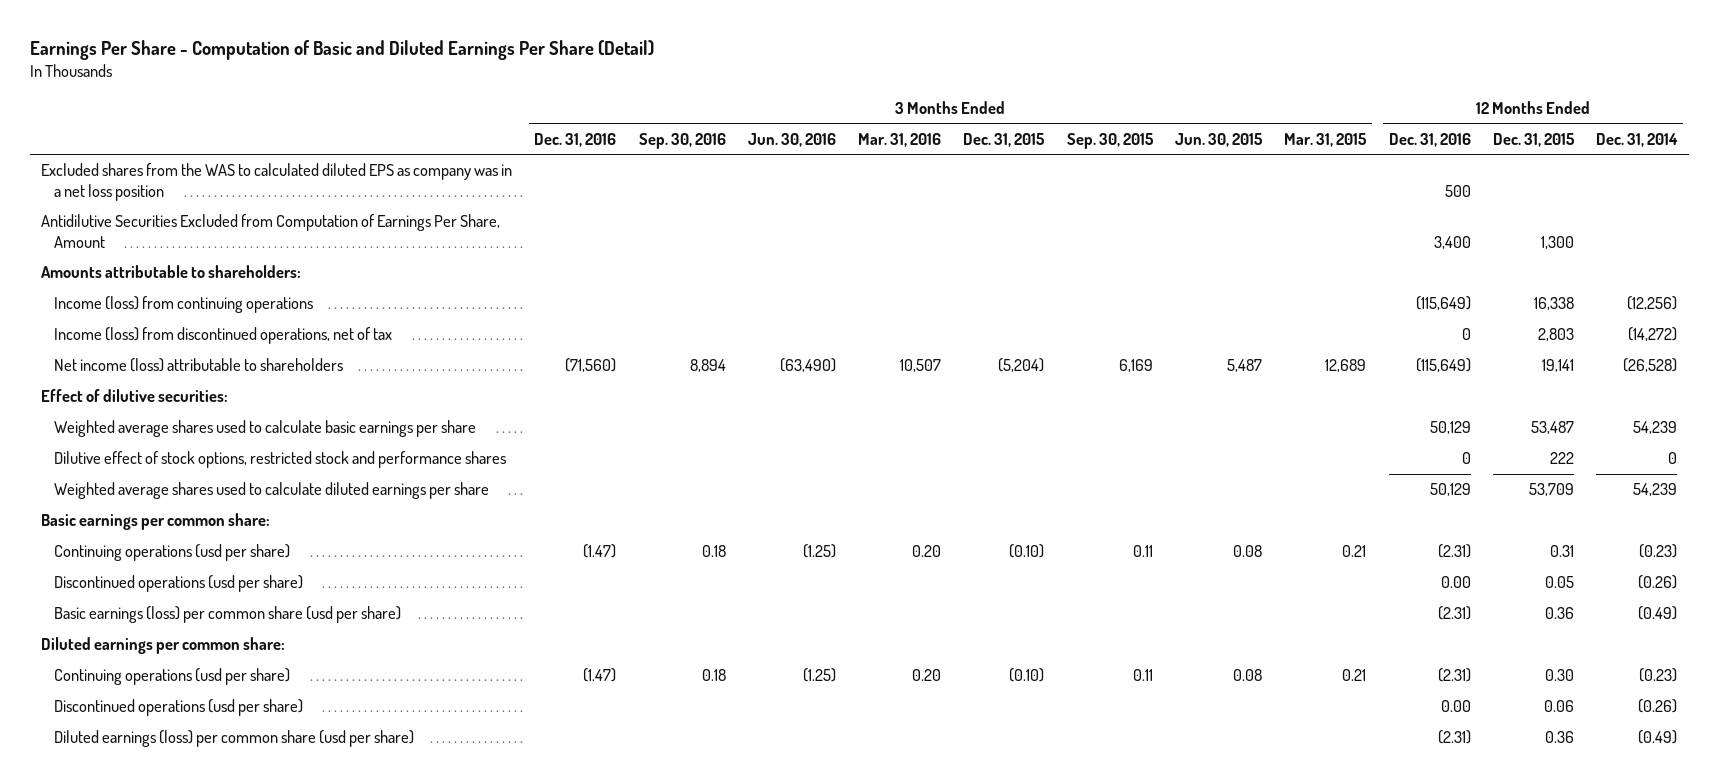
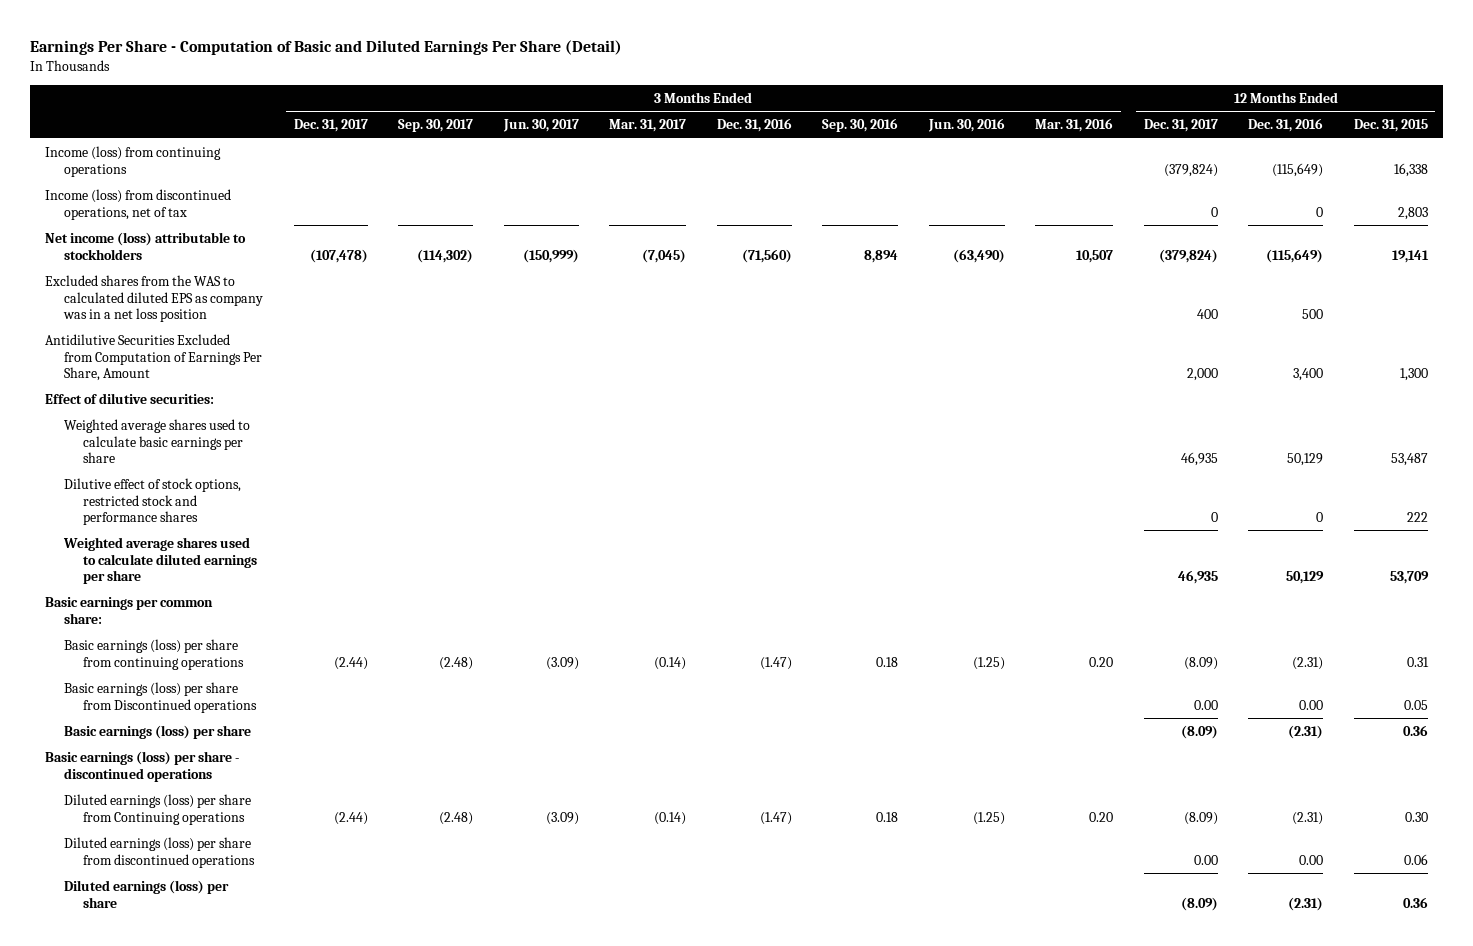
- | 3 Months Ended Dec. 31, 2016 | 3 Months Ended Sep. 30, 2016 | 3 Months Ended Jun. 30, 2016 | 3 Months Ended Mar. 31, 2016 | 3 Months Ended Dec. 31, 2015 | 3 Months Ended Sep. 30, 2015 | 3 Months Ended Jun. 30, 2015 | 3 Months Ended Mar. 31, 2015 | 12 Months Ended Dec. 31, 2016 | 12 Months Ended Dec. 31, 2015 | 12 Months Ended Dec. 31, 2014
+ | 3 Months Ended Dec. 31, 2017 | 3 Months Ended Sep. 30, 2017 | 3 Months Ended Jun. 30, 2017 | 3 Months Ended Mar. 31, 2017 | 3 Months Ended Dec. 31, 2016 | 3 Months Ended Sep. 30, 2016 | 3 Months Ended Jun. 30, 2016 | 3 Months Ended Mar. 31, 2016 | 12 Months Ended Dec. 31, 2017 | 12 Months Ended Dec. 31, 2016 | 12 Months Ended Dec. 31, 2015
- Amounts attributable to shareholders:
- Net income (loss) attributable to shareholders | (71,560) | 8,894 | (63,490) | 10,507 | (5,204) | 6,169 | 5,487 | 12,689 | (115,649) | 19,141 | (26,528)
+ Net income (loss) attributable to stockholders | (107,478) | (114,302) | (150,999) | (7,045) | (71,560) | 8,894 | (63,490) | 10,507 | (379,824) | (115,649) | 19,141
moved down: Excluded shares from the WAS to calculated diluted EPS as company was in a net loss position | | | | | | | | | 400 | 500 |
moved down: Antidilutive Securities Excluded from Computation of Earnings Per Share, Amount | | | | | | | | | 2,000 | 3,400 | 1,300
- Continuing operations (usd per share) | (1.47) | 0.18 | (1.25) | 0.20 | (0.10) | 0.11 | 0.08 | 0.21 | (2.31) | 0.31 | (0.23)
- Discontinued operations (usd per share) | | | | | | | | | 0.00 | 0.05 | (0.26)
- Basic earnings (loss) per common share (usd per share) | | | | | | | | | (2.31) | 0.36 | (0.49)
- Diluted earnings per common share:
- Continuing operations (usd per share) | (1.47) | 0.18 | (1.25) | 0.20 | (0.10) | 0.11 | 0.08 | 0.21 | (2.31) | 0.30 | (0.23)
- Discontinued operations (usd per share) | | | | | | | | | 0.00 | 0.06 | (0.26)
- Diluted earnings (loss) per common share (usd per share) | | | | | | | | | (2.31) | 0.36 | (0.49)
+ Basic earnings (loss) per share from continuing operations | (2.44) | (2.48) | (3.09) | (0.14) | (1.47) | 0.18 | (1.25) | 0.20 | (8.09) | (2.31) | 0.31
+ Basic earnings (loss) per share from Discontinued operations | | | | | | | | | 0.00 | 0.00 | 0.05
+ Basic earnings (loss) per share | | | | | | | | | (8.09) | (2.31) | 0.36
+ Basic earnings (loss) per share - discontinued operations
+ Diluted earnings (loss) per share from Continuing operations | (2.44) | (2.48) | (3.09) | (0.14) | (1.47) | 0.18 | (1.25) | 0.20 | (8.09) | (2.31) | 0.30
+ Diluted earnings (loss) per share from discontinued operations | | | | | | | | | 0.00 | 0.00 | 0.06
+ Diluted earnings (loss) per share | | | | | | | | | (8.09) | (2.31) | 0.36

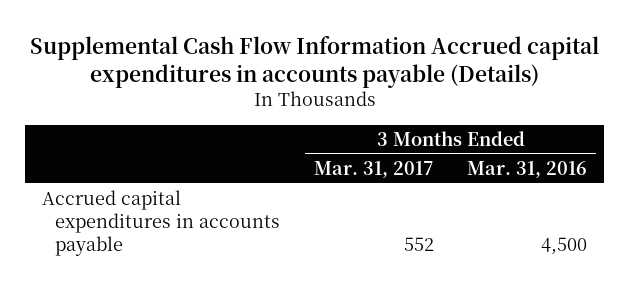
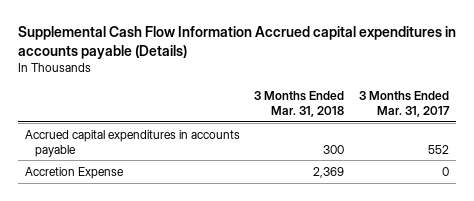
- | 3 Months Ended Mar. 31, 2017 | 3 Months Ended Mar. 31, 2016
+ | 3 Months Ended Mar. 31, 2018 | 3 Months Ended Mar. 31, 2017
+ Accretion Expense | 2,369 | 0

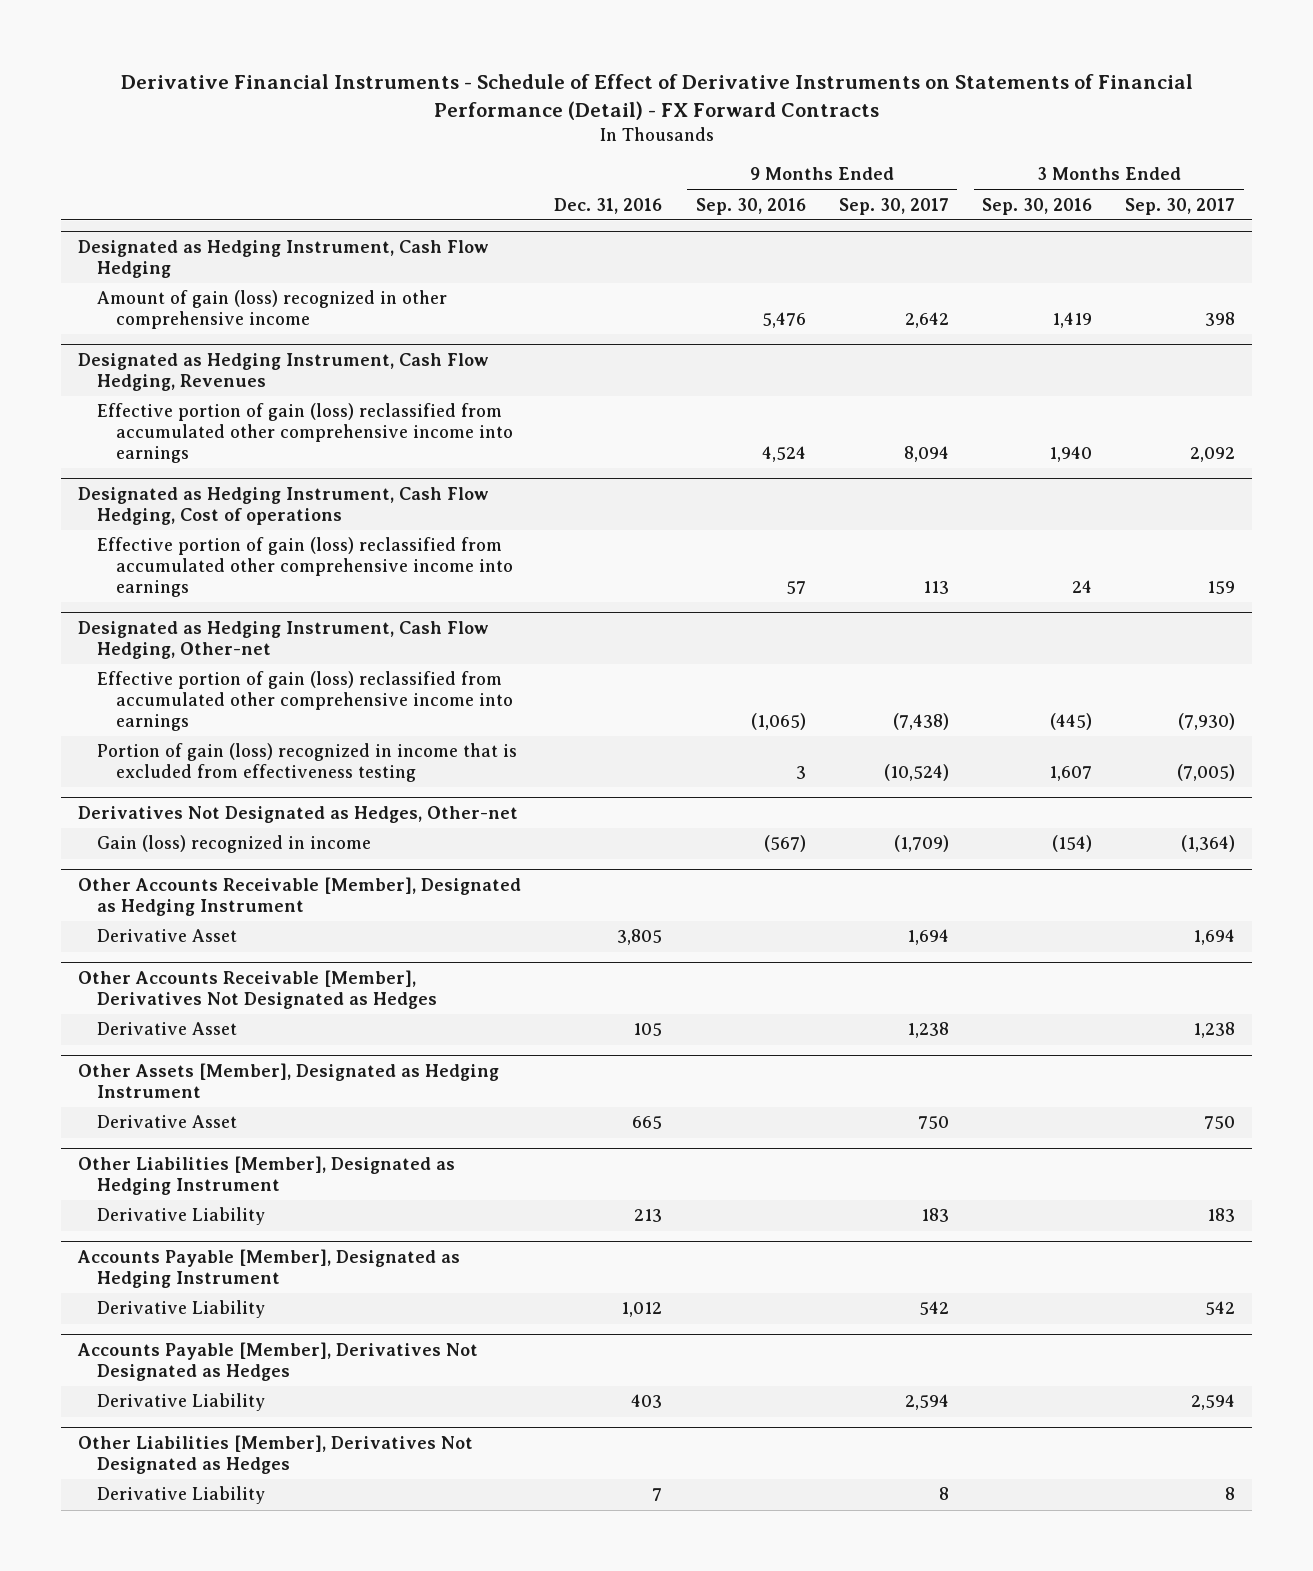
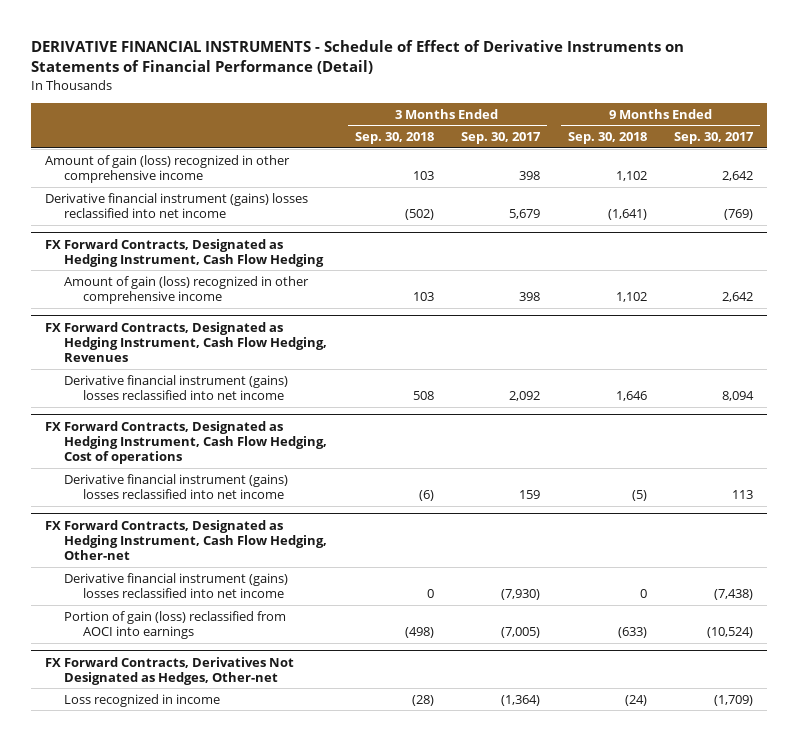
- Derivative Financial Instruments - Schedule of Effect of Derivative Instruments on Statements of Financial Performance (Detail) - FX Forward Contracts
+ DERIVATIVE FINANCIAL INSTRUMENTS - Schedule of Effect of Derivative Instruments on Statements of Financial Performance (Detail)
- | Dec. 31, 2016 | 9 Months Ended Sep. 30, 2016 | 9 Months Ended Sep. 30, 2017 | 3 Months Ended Sep. 30, 2016 | 3 Months Ended Sep. 30, 2017
+ | 3 Months Ended Sep. 30, 2018 | 3 Months Ended Sep. 30, 2017 | 9 Months Ended Sep. 30, 2018 | 9 Months Ended Sep. 30, 2017
- Designated as Hedging Instrument, Cash Flow Hedging
- Designated as Hedging Instrument, Cash Flow Hedging, Revenues
- Effective portion of gain (loss) reclassified from accumulated other comprehensive income into earnings | | 4,524 | 8,094 | 1,940 | 2,092
- Designated as Hedging Instrument, Cash Flow Hedging, Cost of operations
- Effective portion of gain (loss) reclassified from accumulated other comprehensive income into earnings | | 57 | 113 | 24 | 159
- Designated as Hedging Instrument, Cash Flow Hedging, Other-net
- Effective portion of gain (loss) reclassified from accumulated other comprehensive income into earnings | | (1,065) | (7,438) | (445) | (7,930)
- Portion of gain (loss) recognized in income that is excluded from effectiveness testing | | 3 | (10,524) | 1,607 | (7,005)
- Derivatives Not Designated as Hedges, Other-net
- Gain (loss) recognized in income | | (567) | (1,709) | (154) | (1,364)
- Other Accounts Receivable [Member], Designated as Hedging Instrument
- Derivative Asset | 3,805 | | 1,694 | | 1,694
- Other Accounts Receivable [Member], Derivatives Not Designated as Hedges
- Derivative Asset | 105 | | 1,238 | | 1,238
- Other Assets [Member], Designated as Hedging Instrument
- Derivative Asset | 665 | | 750 | | 750
- Other Liabilities [Member], Designated as Hedging Instrument
- Derivative Liability | 213 | | 183 | | 183
- Accounts Payable [Member], Designated as Hedging Instrument
- Derivative Liability | 1,012 | | 542 | | 542
- Accounts Payable [Member], Derivatives Not Designated as Hedges
- Derivative Liability | 403 | | 2,594 | | 2,594
- Other Liabilities [Member], Derivatives Not Designated as Hedges
- Derivative Liability | 7 | | 8 | | 8
+ Derivative financial instrument (gains) losses reclassified into net income | (502) | 5,679 | (1,641) | (769)
+ FX Forward Contracts, Designated as Hedging Instrument, Cash Flow Hedging
+ Amount of gain (loss) recognized in other comprehensive income | 103 | 398 | 1,102 | 2,642
+ FX Forward Contracts, Designated as Hedging Instrument, Cash Flow Hedging, Revenues
+ Derivative financial instrument (gains) losses reclassified into net income | 508 | 2,092 | 1,646 | 8,094
+ FX Forward Contracts, Designated as Hedging Instrument, Cash Flow Hedging, Cost of operations
+ Derivative financial instrument (gains) losses reclassified into net income | (6) | 159 | (5) | 113
+ FX Forward Contracts, Designated as Hedging Instrument, Cash Flow Hedging, Other-net
+ Derivative financial instrument (gains) losses reclassified into net income | 0 | (7,930) | 0 | (7,438)
+ Portion of gain (loss) reclassified from AOCI into earnings | (498) | (7,005) | (633) | (10,524)
+ FX Forward Contracts, Derivatives Not Designated as Hedges, Other-net
+ Loss recognized in income | (28) | (1,364) | (24) | (1,709)

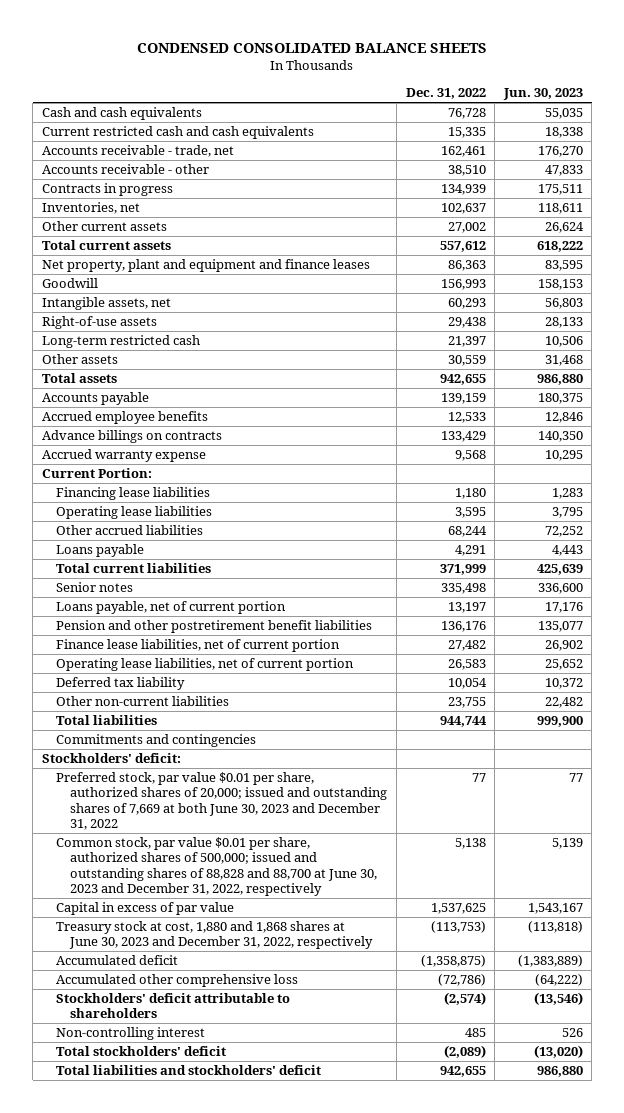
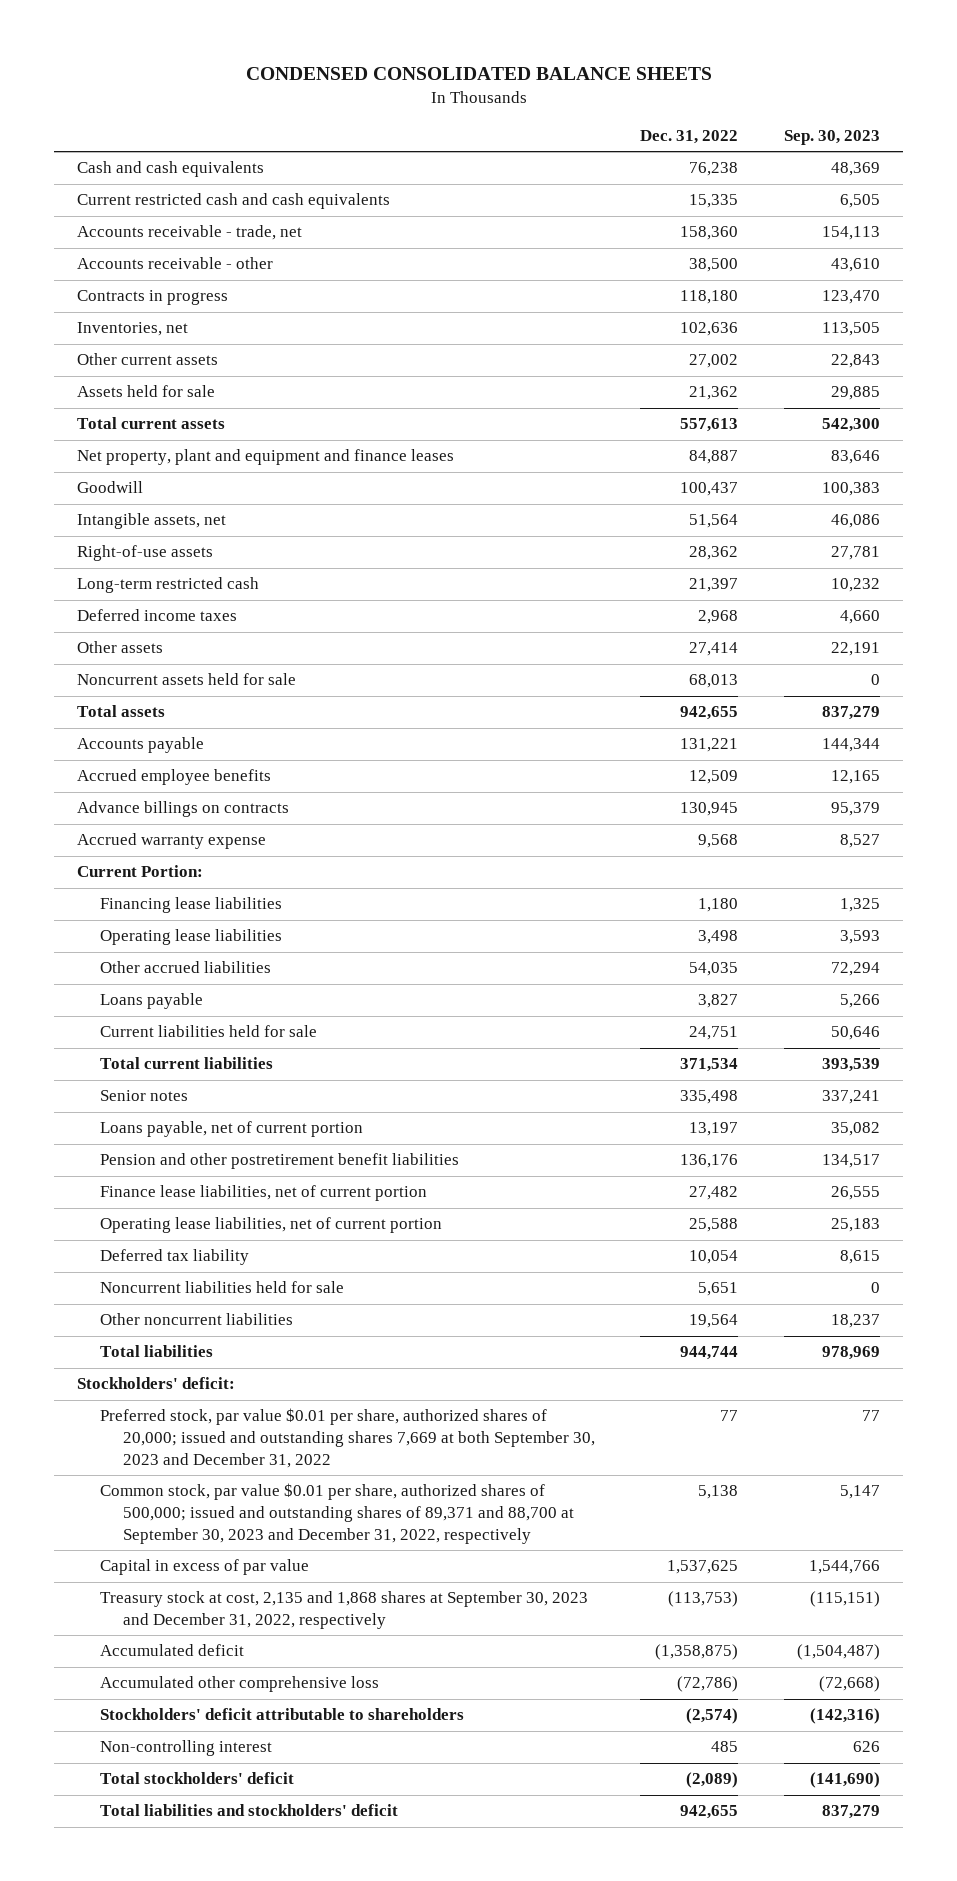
- | Dec. 31, 2022 | Jun. 30, 2023
+ | Dec. 31, 2022 | Sep. 30, 2023
- Cash and cash equivalents | 76,728 | 55,035
+ Cash and cash equivalents | 76,238 | 48,369
- Accounts receivable - trade, net | 162,461 | 176,270
- Accounts receivable - other | 38,510 | 47,833
- Contracts in progress | 134,939 | 175,511
- Inventories, net | 102,637 | 118,611
+ Accounts receivable - trade, net | 158,360 | 154,113
+ Accounts receivable - other | 38,500 | 43,610
+ Contracts in progress | 118,180 | 123,470
+ Inventories, net | 102,636 | 113,505
- Total current assets | 557,612 | 618,222
- Net property, plant and equipment and finance leases | 86,363 | 83,595
- Goodwill | 156,993 | 158,153
- Intangible assets, net | 60,293 | 56,803
- Right-of-use assets | 29,438 | 28,133
+ Assets held for sale | 21,362 | 29,885
+ Total current assets | 557,613 | 542,300
+ Net property, plant and equipment and finance leases | 84,887 | 83,646
+ Goodwill | 100,437 | 100,383
+ Intangible assets, net | 51,564 | 46,086
+ Right-of-use assets | 28,362 | 27,781
- Other assets | 30,559 | 31,468
+ Deferred income taxes | 2,968 | 4,660
+ Other assets | 27,414 | 22,191
+ Noncurrent assets held for sale | 68,013 | 0
- Accounts payable | 139,159 | 180,375
- Accrued employee benefits | 12,533 | 12,846
- Advance billings on contracts | 133,429 | 140,350
+ Accounts payable | 131,221 | 144,344
+ Accrued employee benefits | 12,509 | 12,165
+ Advance billings on contracts | 130,945 | 95,379
- Operating lease liabilities | 3,595 | 3,795
- Other accrued liabilities | 68,244 | 72,252
- Loans payable | 4,291 | 4,443
- Total current liabilities | 371,999 | 425,639
+ Operating lease liabilities | 3,498 | 3,593
+ Other accrued liabilities | 54,035 | 72,294
+ Loans payable | 3,827 | 5,266
+ Current liabilities held for sale | 24,751 | 50,646
+ Total current liabilities | 371,534 | 393,539
- Operating lease liabilities, net of current portion | 26,583 | 25,652
+ Operating lease liabilities, net of current portion | 25,588 | 25,183
- Other non-current liabilities | 23,755 | 22,482
+ Noncurrent liabilities held for sale | 5,651 | 0
+ Other noncurrent liabilities | 19,564 | 18,237
- Commitments and contingencies
- Preferred stock, par value $0.01 per share, authorized shares of 20,000; issued and outstanding shares of 7,669 at both June 30, 2023 and December 31, 2022 | 77 | 77
- Common stock, par value $0.01 per share, authorized shares of 500,000; issued and outstanding shares of 88,828 and 88,700 at June 30, 2023 and December 31, 2022, respectively | 5,138 | 5,139
+ Preferred stock, par value $0.01 per share, authorized shares of 20,000; issued and outstanding shares 7,669 at both September 30, 2023 and December 31, 2022 | 77 | 77
+ Common stock, par value $0.01 per share, authorized shares of 500,000; issued and outstanding shares of 89,371 and 88,700 at September 30, 2023 and December 31, 2022, respectively | 5,138 | 5,147
- Treasury stock at cost, 1,880 and 1,868 shares at June 30, 2023 and December 31, 2022, respectively | (113,753) | (113,818)
+ Treasury stock at cost, 2,135 and 1,868 shares at September 30, 2023 and December 31, 2022, respectively | (113,753) | (115,151)

